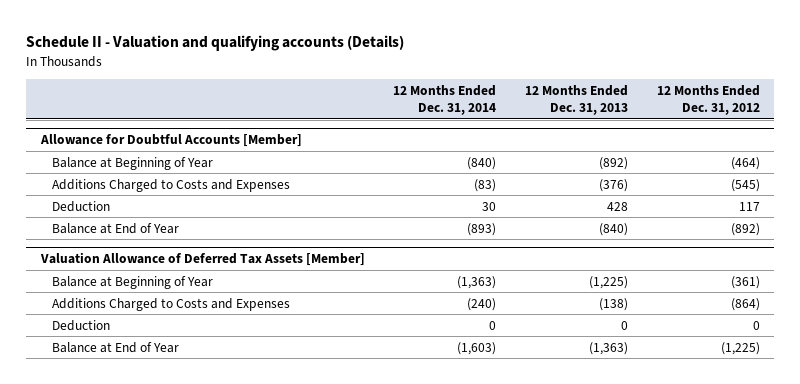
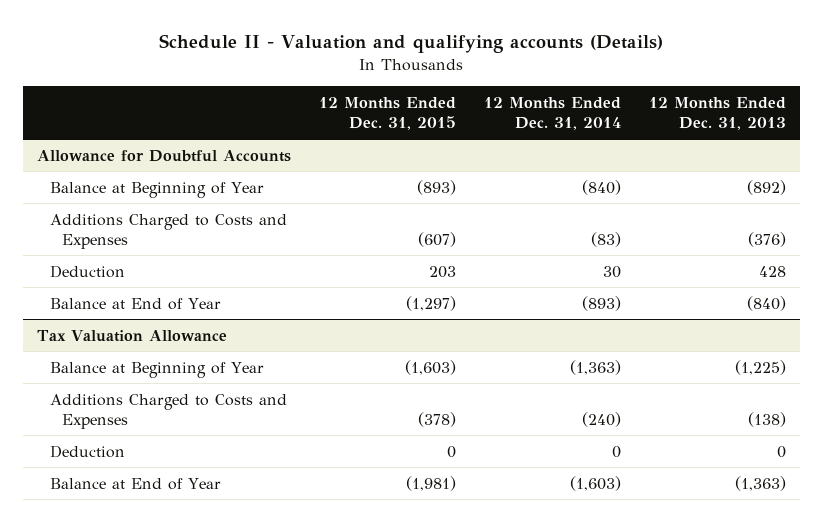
- | 12 Months Ended Dec. 31, 2014 | 12 Months Ended Dec. 31, 2013 | 12 Months Ended Dec. 31, 2012
+ | 12 Months Ended Dec. 31, 2015 | 12 Months Ended Dec. 31, 2014 | 12 Months Ended Dec. 31, 2013
- Allowance for Doubtful Accounts [Member]
+ Allowance for Doubtful Accounts
- Valuation Allowance of Deferred Tax Assets [Member]
+ Tax Valuation Allowance

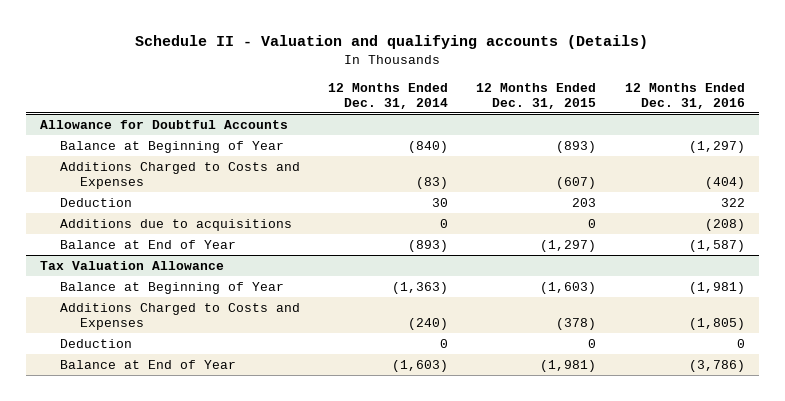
- | 12 Months Ended Dec. 31, 2015 | 12 Months Ended Dec. 31, 2014 | 12 Months Ended Dec. 31, 2013
+ | 12 Months Ended Dec. 31, 2014 | 12 Months Ended Dec. 31, 2015 | 12 Months Ended Dec. 31, 2016
@ Allowance for Doubtful Accounts
+ Additions due to acquisitions | 0 | 0 | (208)

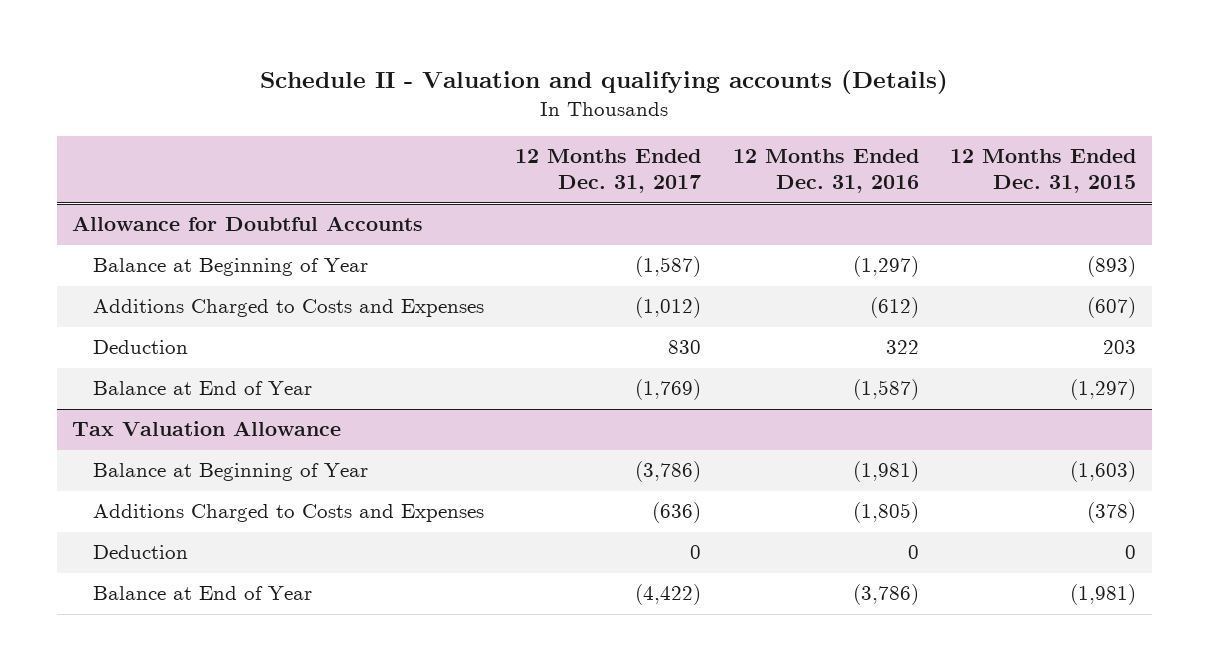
- | 12 Months Ended Dec. 31, 2014 | 12 Months Ended Dec. 31, 2015 | 12 Months Ended Dec. 31, 2016
+ | 12 Months Ended Dec. 31, 2017 | 12 Months Ended Dec. 31, 2016 | 12 Months Ended Dec. 31, 2015
@ Allowance for Doubtful Accounts
- Additions Charged to Costs and Expenses | (83) | (607) | (404)
+ Additions Charged to Costs and Expenses | (1,012) | (612) | (607)
- Additions due to acquisitions | 0 | 0 | (208)

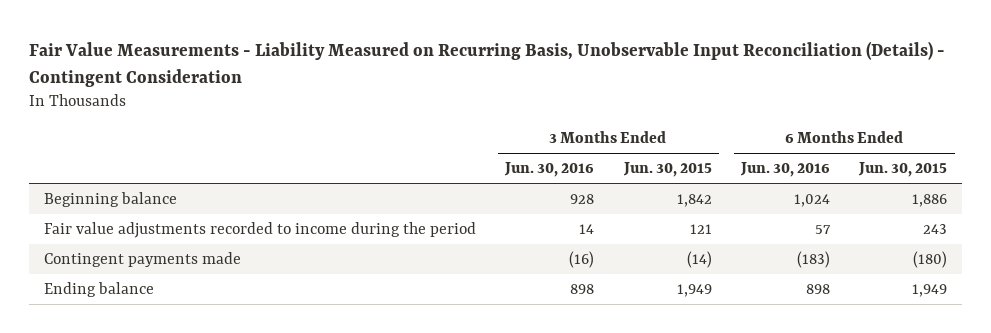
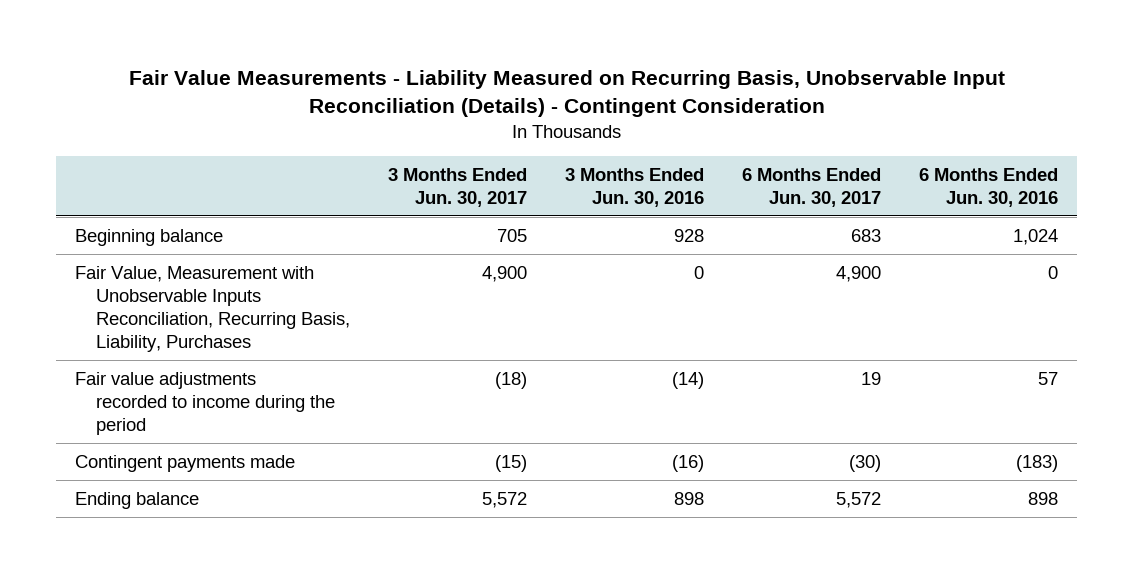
- | 3 Months Ended Jun. 30, 2016 | 3 Months Ended Jun. 30, 2015 | 6 Months Ended Jun. 30, 2016 | 6 Months Ended Jun. 30, 2015
+ | 3 Months Ended Jun. 30, 2017 | 3 Months Ended Jun. 30, 2016 | 6 Months Ended Jun. 30, 2017 | 6 Months Ended Jun. 30, 2016
- Fair value adjustments recorded to income during the period | 14 | 121 | 57 | 243
+ Fair Value, Measurement with Unobservable Inputs Reconciliation, Recurring Basis, Liability, Purchases | 4,900 | 0 | 4,900 | 0
+ Fair value adjustments recorded to income during the period | (18) | (14) | 19 | 57

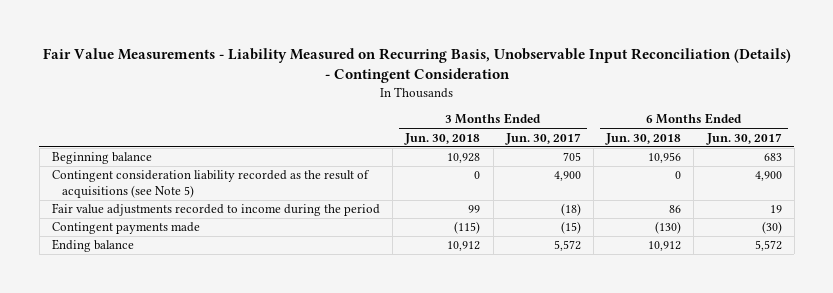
- | 3 Months Ended Jun. 30, 2017 | 3 Months Ended Jun. 30, 2016 | 6 Months Ended Jun. 30, 2017 | 6 Months Ended Jun. 30, 2016
+ | 3 Months Ended Jun. 30, 2018 | 3 Months Ended Jun. 30, 2017 | 6 Months Ended Jun. 30, 2018 | 6 Months Ended Jun. 30, 2017
- Fair Value, Measurement with Unobservable Inputs Reconciliation, Recurring Basis, Liability, Purchases | 4,900 | 0 | 4,900 | 0
+ Contingent consideration liability recorded as the result of acquisitions (see Note 5) | 0 | 4,900 | 0 | 4,900

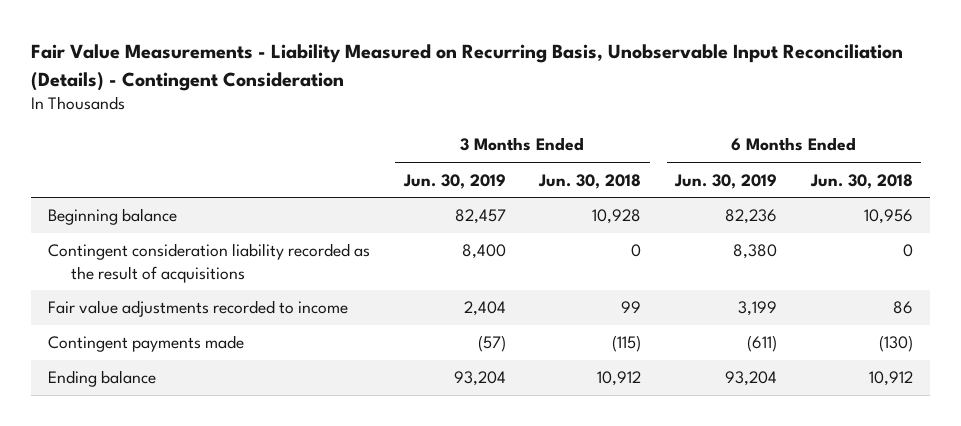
- | 3 Months Ended Jun. 30, 2018 | 3 Months Ended Jun. 30, 2017 | 6 Months Ended Jun. 30, 2018 | 6 Months Ended Jun. 30, 2017
+ | 3 Months Ended Jun. 30, 2019 | 3 Months Ended Jun. 30, 2018 | 6 Months Ended Jun. 30, 2019 | 6 Months Ended Jun. 30, 2018
- Contingent consideration liability recorded as the result of acquisitions (see Note 5) | 0 | 4,900 | 0 | 4,900
- Fair value adjustments recorded to income during the period | 99 | (18) | 86 | 19
+ Contingent consideration liability recorded as the result of acquisitions | 8,400 | 0 | 8,380 | 0
+ Fair value adjustments recorded to income | 2,404 | 99 | 3,199 | 86

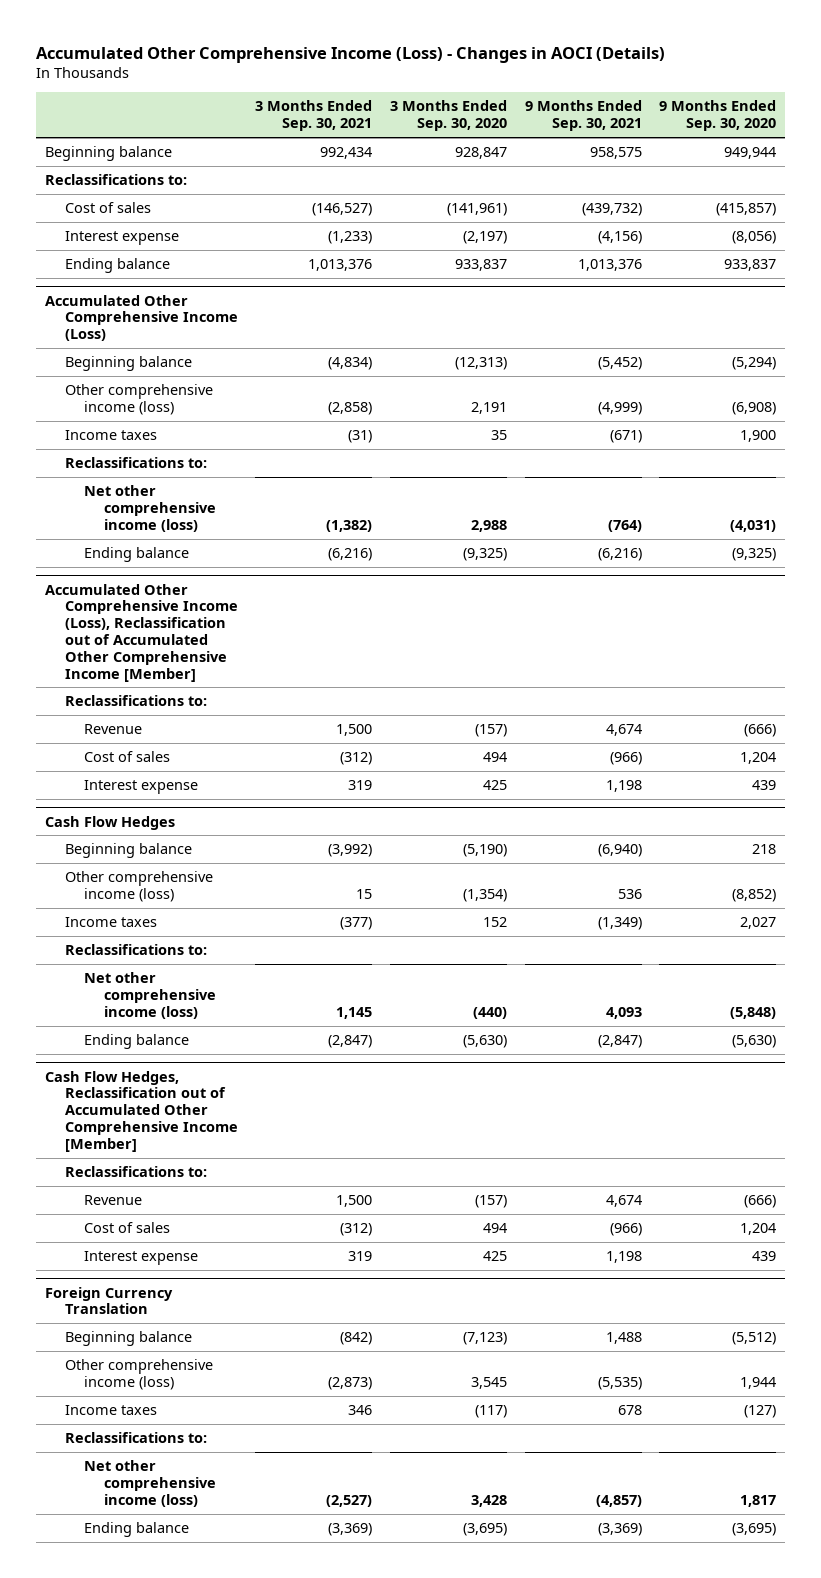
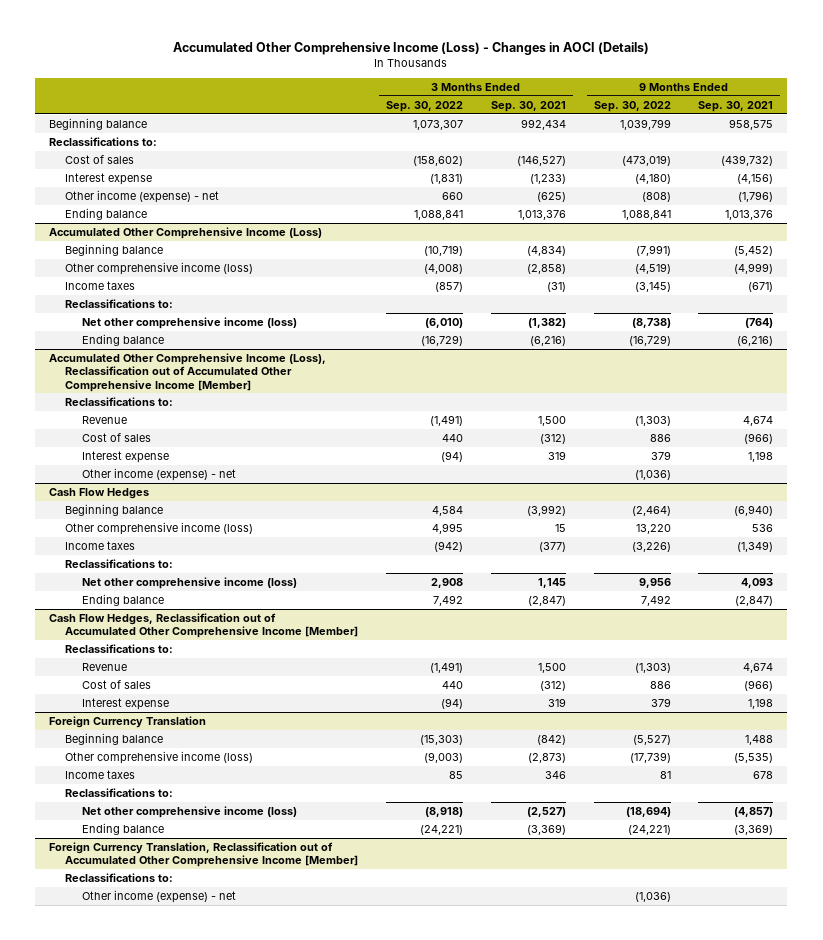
- | 3 Months Ended Sep. 30, 2021 | 3 Months Ended Sep. 30, 2020 | 9 Months Ended Sep. 30, 2021 | 9 Months Ended Sep. 30, 2020
+ | 3 Months Ended Sep. 30, 2022 | 3 Months Ended Sep. 30, 2021 | 9 Months Ended Sep. 30, 2022 | 9 Months Ended Sep. 30, 2021
+ Other income (expense) - net | 660 | (625) | (808) | (1,796)
@ Accumulated Other Comprehensive Income (Loss), Reclassification out of Accumulated Other Comprehensive Income [Member]
+ Other income (expense) - net | | | (1,036) |
+ Foreign Currency Translation, Reclassification out of Accumulated Other Comprehensive Income [Member]
+ Reclassifications to:
+ Other income (expense) - net | | | (1,036) |

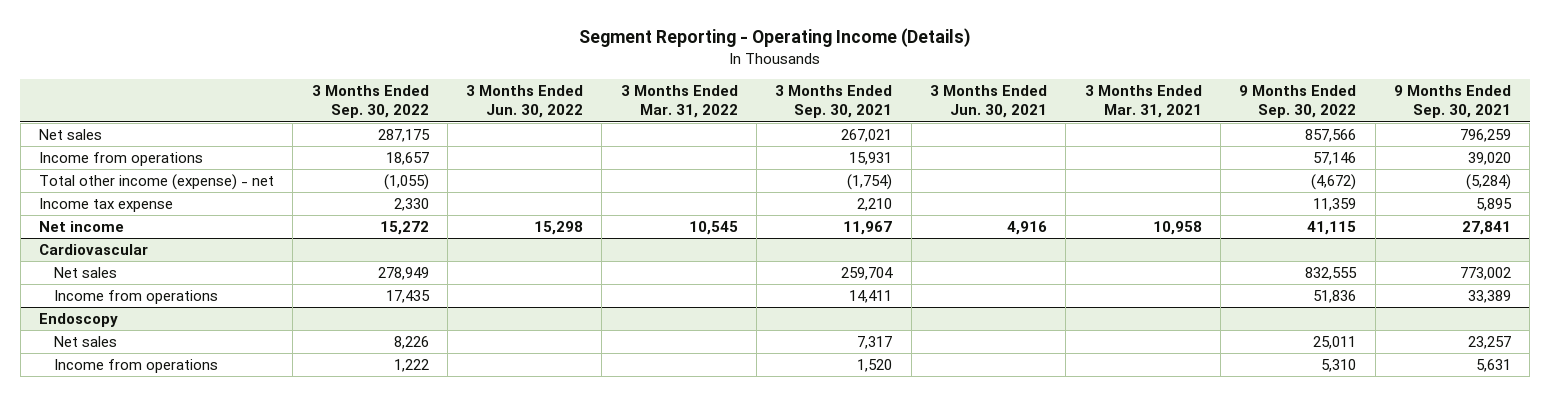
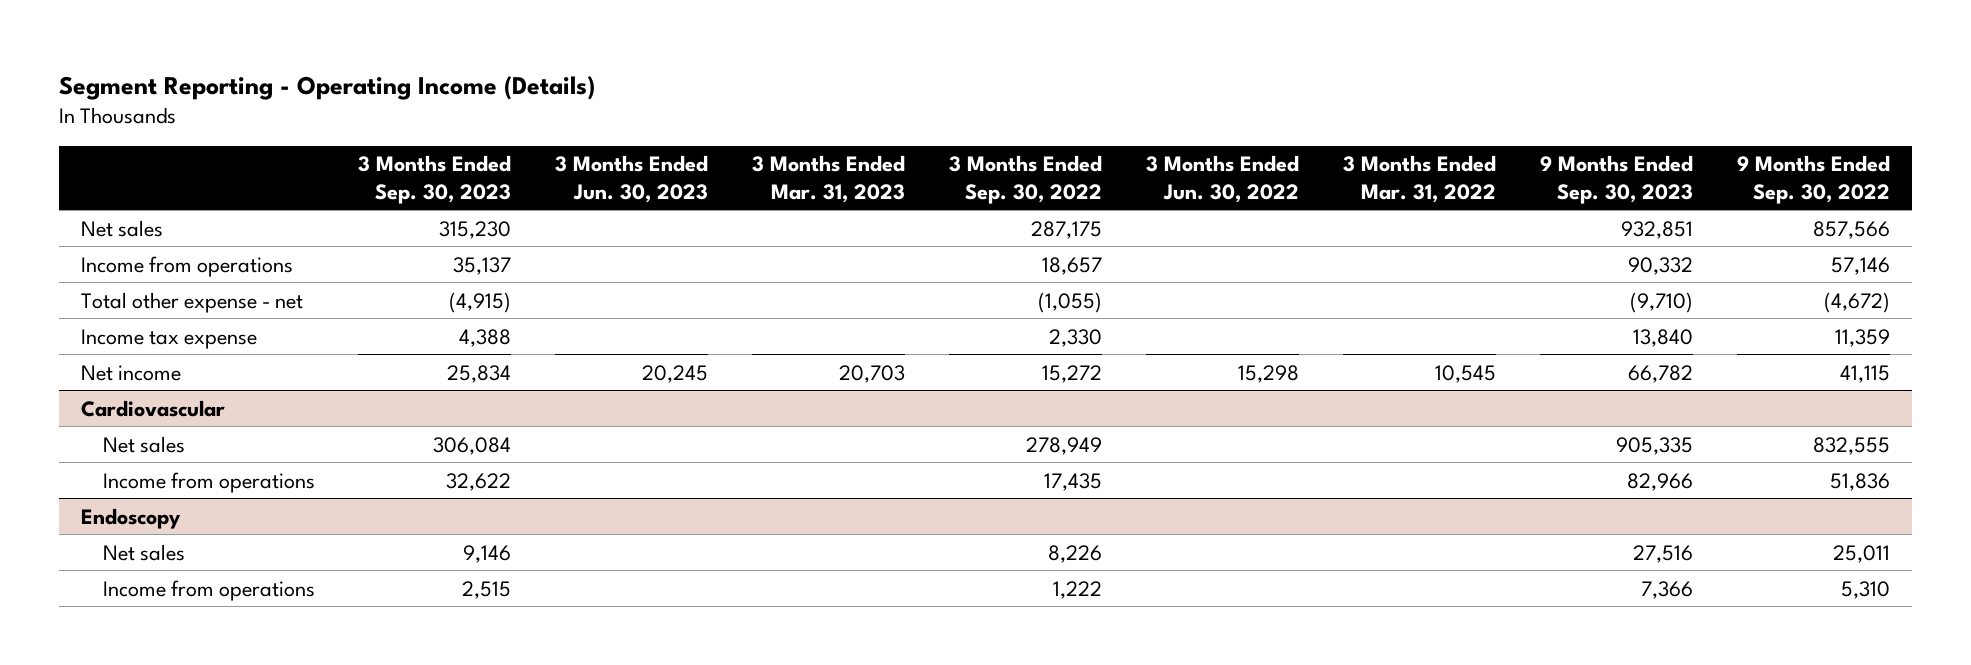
- | 3 Months Ended Sep. 30, 2022 | 3 Months Ended Jun. 30, 2022 | 3 Months Ended Mar. 31, 2022 | 3 Months Ended Sep. 30, 2021 | 3 Months Ended Jun. 30, 2021 | 3 Months Ended Mar. 31, 2021 | 9 Months Ended Sep. 30, 2022 | 9 Months Ended Sep. 30, 2021
+ | 3 Months Ended Sep. 30, 2023 | 3 Months Ended Jun. 30, 2023 | 3 Months Ended Mar. 31, 2023 | 3 Months Ended Sep. 30, 2022 | 3 Months Ended Jun. 30, 2022 | 3 Months Ended Mar. 31, 2022 | 9 Months Ended Sep. 30, 2023 | 9 Months Ended Sep. 30, 2022
- Total other income (expense) - net | (1,055) | | | (1,754) | | | (4,672) | (5,284)
+ Total other expense - net | (4,915) | | | (1,055) | | | (9,710) | (4,672)

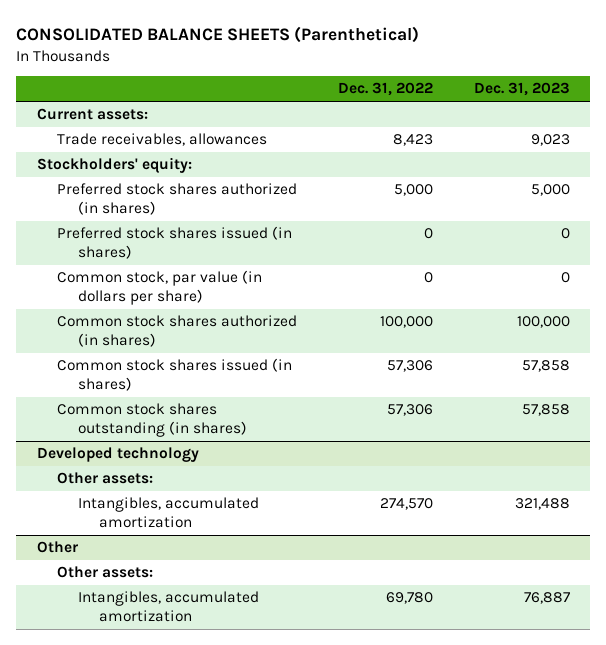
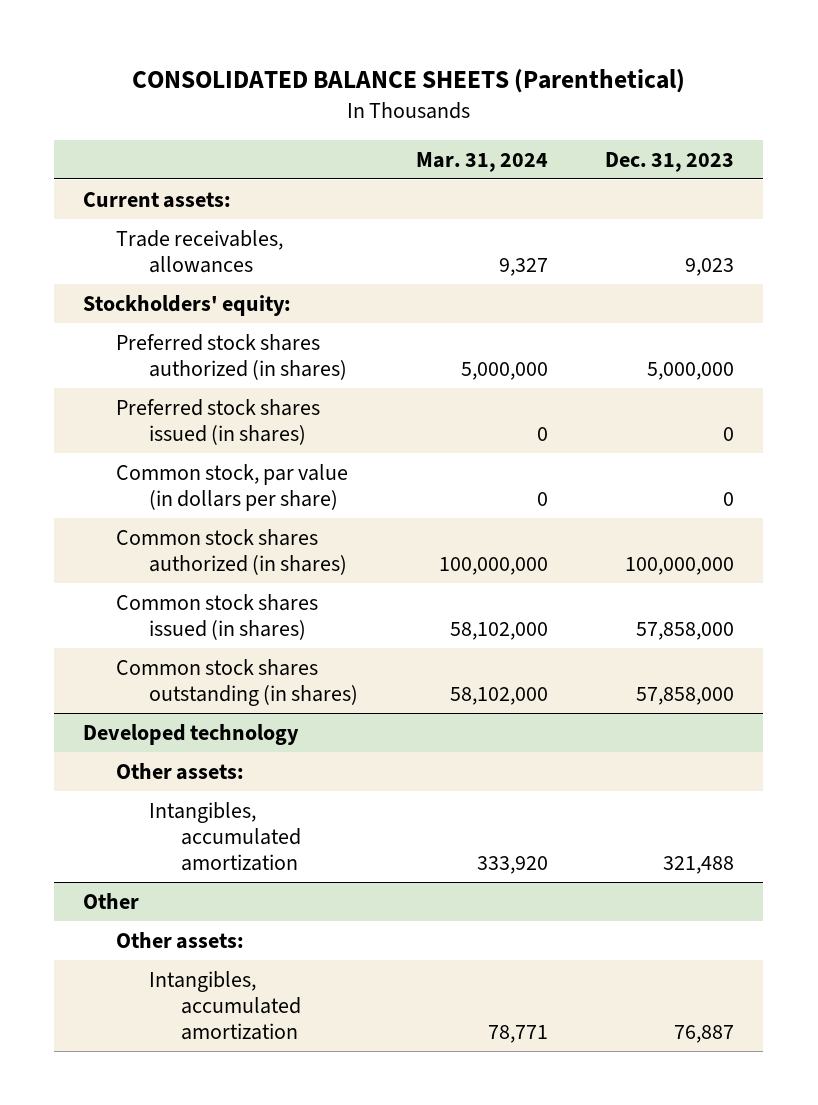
- | Dec. 31, 2022 | Dec. 31, 2023
+ | Mar. 31, 2024 | Dec. 31, 2023
- Preferred stock shares authorized (in shares) | 5,000 | 5,000
+ Preferred stock shares authorized (in shares) | 5,000,000 | 5,000,000
- Common stock shares authorized (in shares) | 100,000 | 100,000
- Common stock shares issued (in shares) | 57,306 | 57,858
- Common stock shares outstanding (in shares) | 57,306 | 57,858
+ Common stock shares authorized (in shares) | 100,000,000 | 100,000,000
+ Common stock shares issued (in shares) | 58,102,000 | 57,858,000
+ Common stock shares outstanding (in shares) | 58,102,000 | 57,858,000

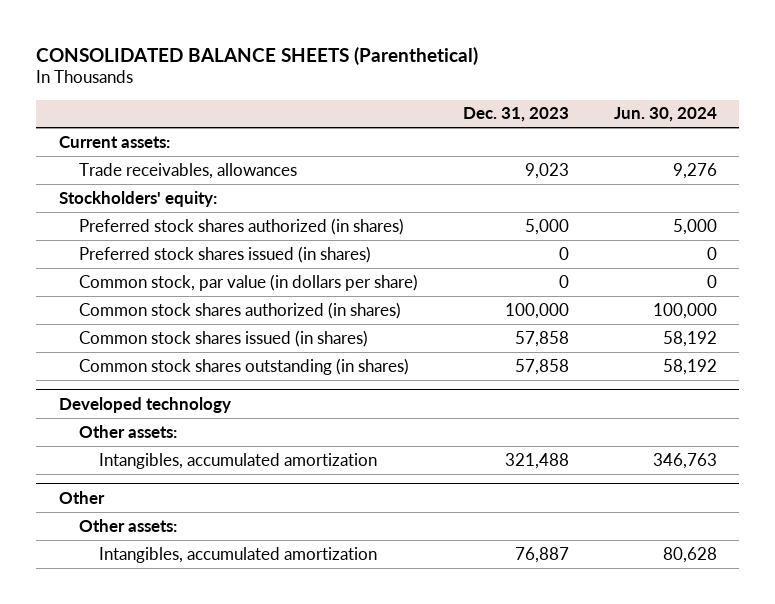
- | Mar. 31, 2024 | Dec. 31, 2023
+ | Dec. 31, 2023 | Jun. 30, 2024
- Preferred stock shares authorized (in shares) | 5,000,000 | 5,000,000
+ Preferred stock shares authorized (in shares) | 5,000 | 5,000
- Common stock shares authorized (in shares) | 100,000,000 | 100,000,000
- Common stock shares issued (in shares) | 58,102,000 | 57,858,000
- Common stock shares outstanding (in shares) | 58,102,000 | 57,858,000
+ Common stock shares authorized (in shares) | 100,000 | 100,000
+ Common stock shares issued (in shares) | 57,858 | 58,192
+ Common stock shares outstanding (in shares) | 57,858 | 58,192

